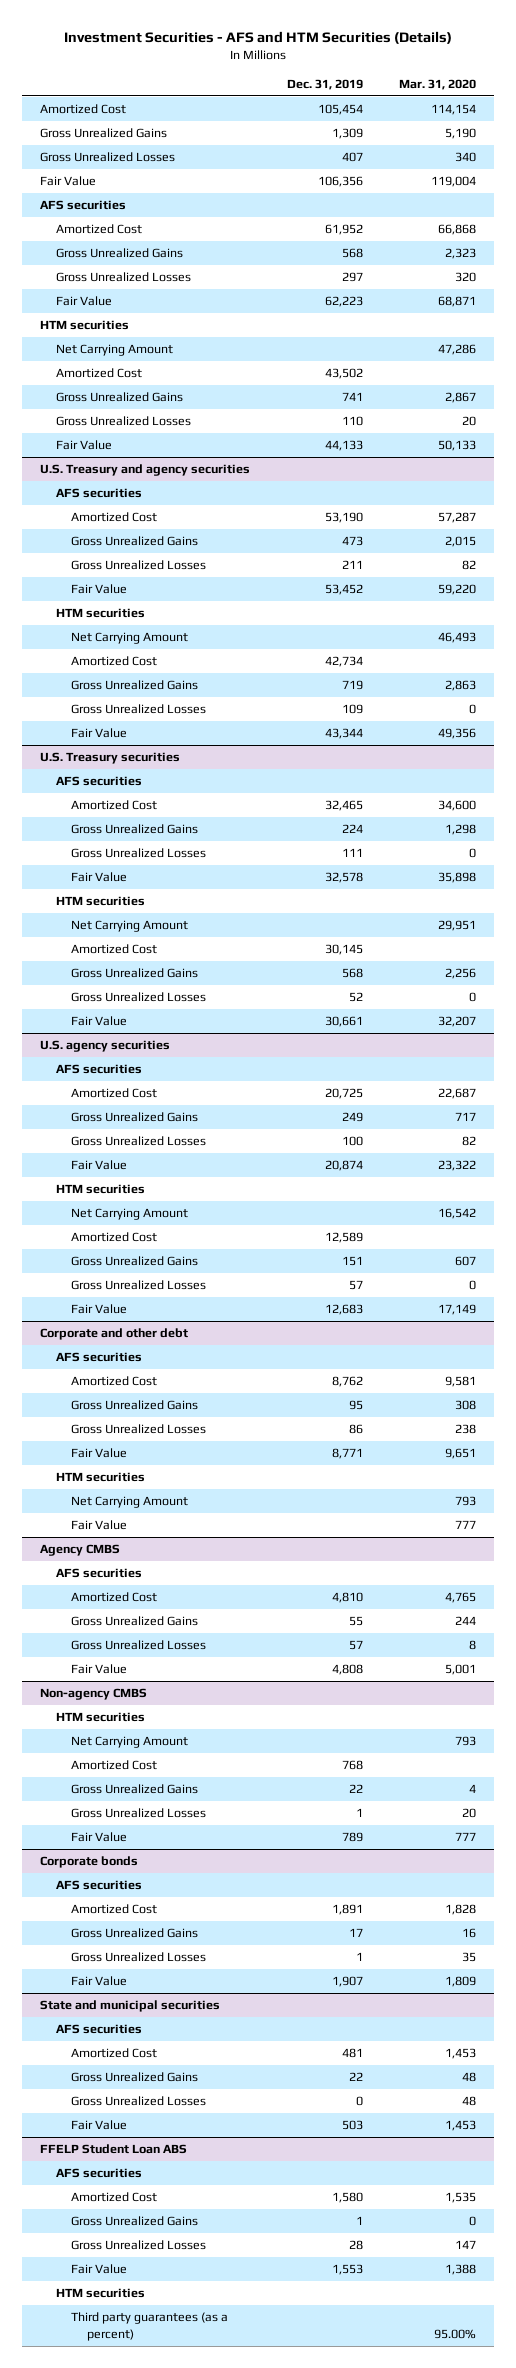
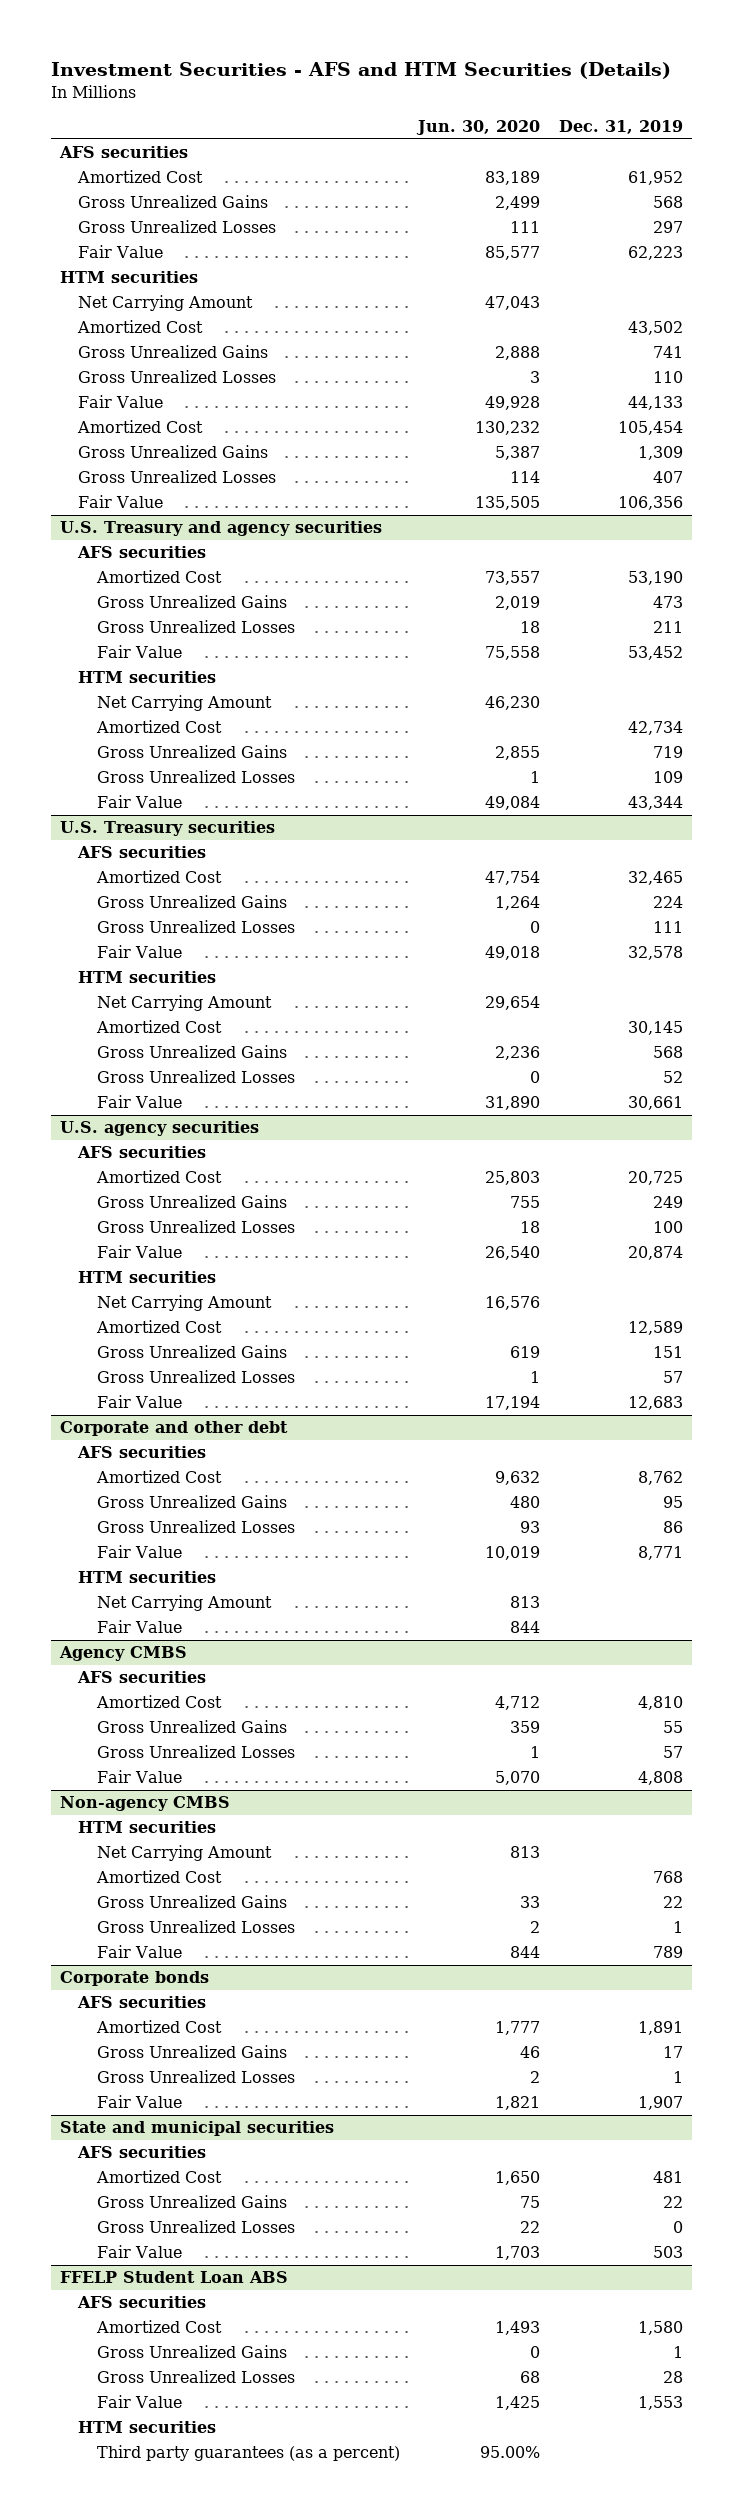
- | Dec. 31, 2019 | Mar. 31, 2020
+ | Jun. 30, 2020 | Dec. 31, 2019
moved down: Amortized Cost | 130,232 | 105,454
moved down: Gross Unrealized Gains | 5,387 | 1,309
moved down: Gross Unrealized Losses | 114 | 407
moved down: Fair Value | 135,505 | 106,356

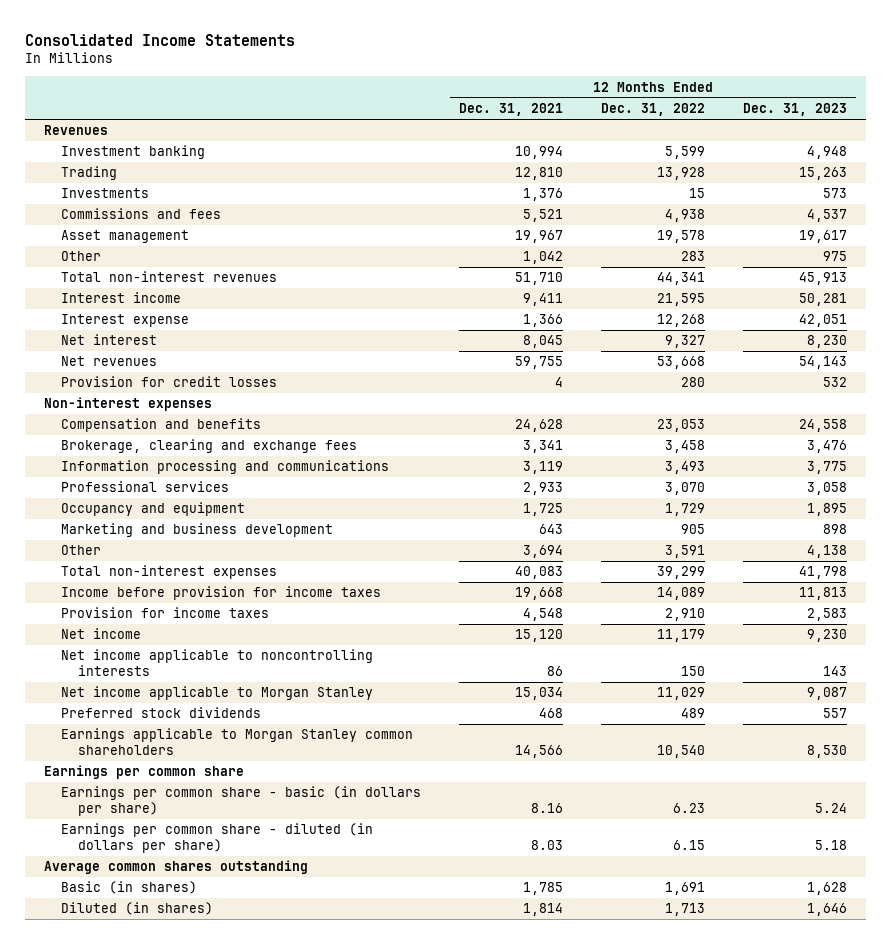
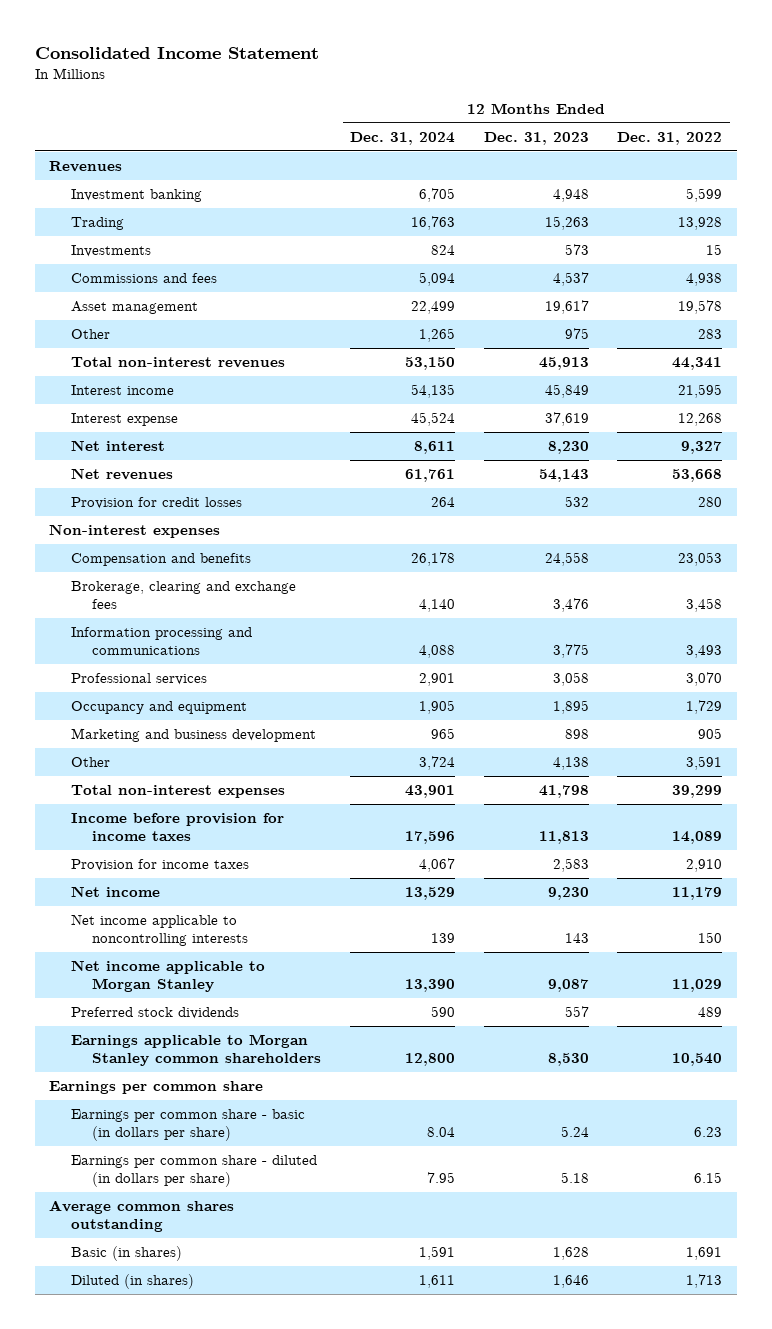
- Consolidated Income Statements
+ Consolidated Income Statement
- | 12 Months Ended Dec. 31, 2021 | 12 Months Ended Dec. 31, 2022 | 12 Months Ended Dec. 31, 2023
+ | 12 Months Ended Dec. 31, 2024 | 12 Months Ended Dec. 31, 2023 | 12 Months Ended Dec. 31, 2022
- Interest income | 9,411 | 21,595 | 50,281
- Interest expense | 1,366 | 12,268 | 42,051
+ Interest income | 54,135 | 45,849 | 21,595
+ Interest expense | 45,524 | 37,619 | 12,268

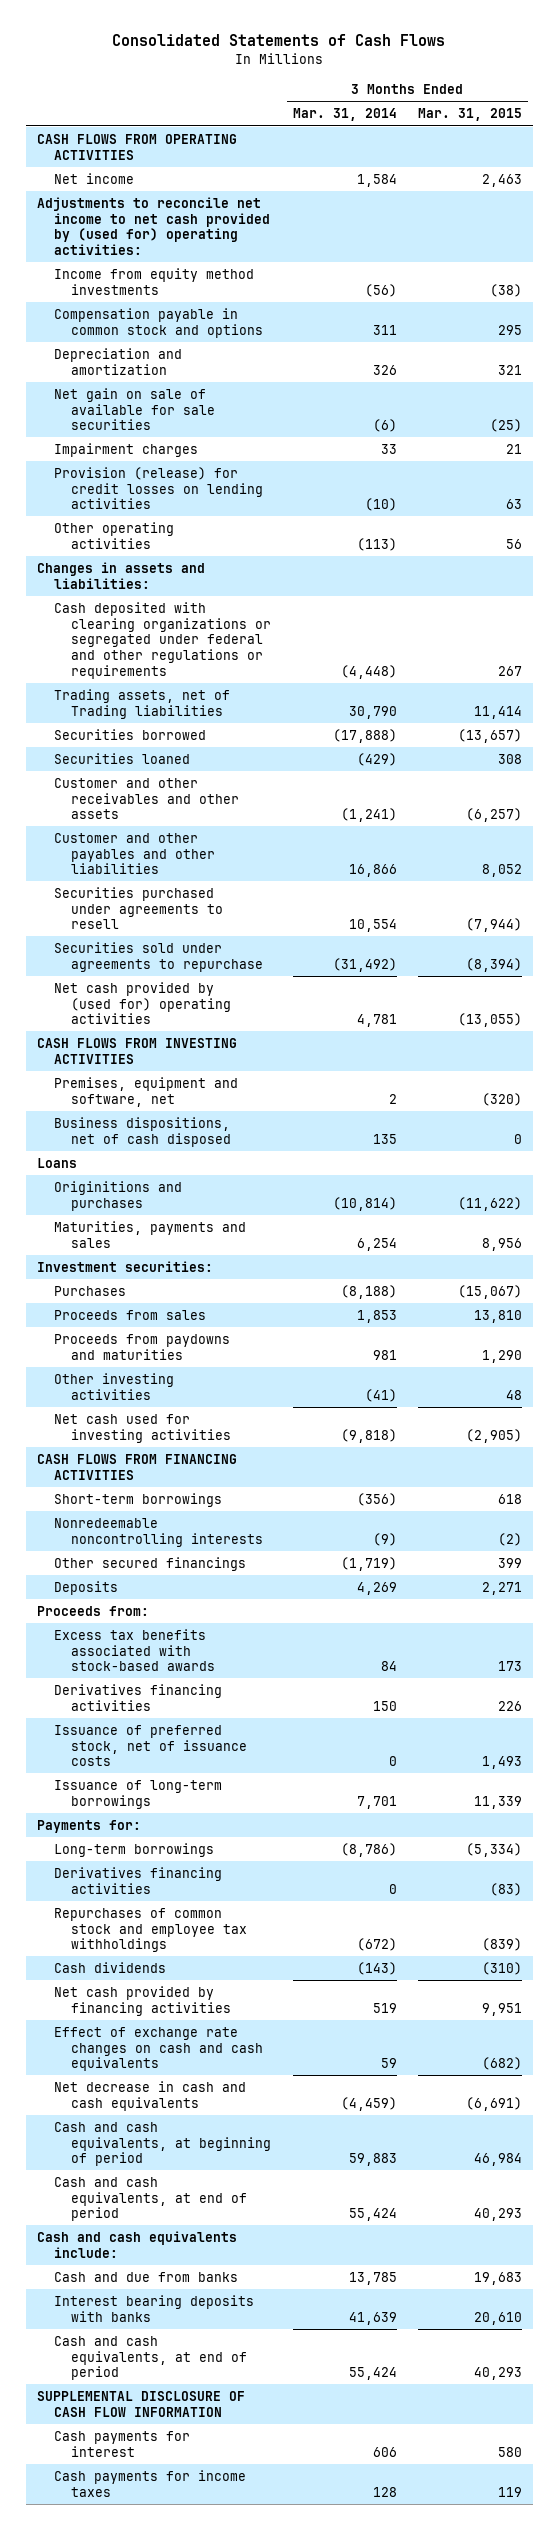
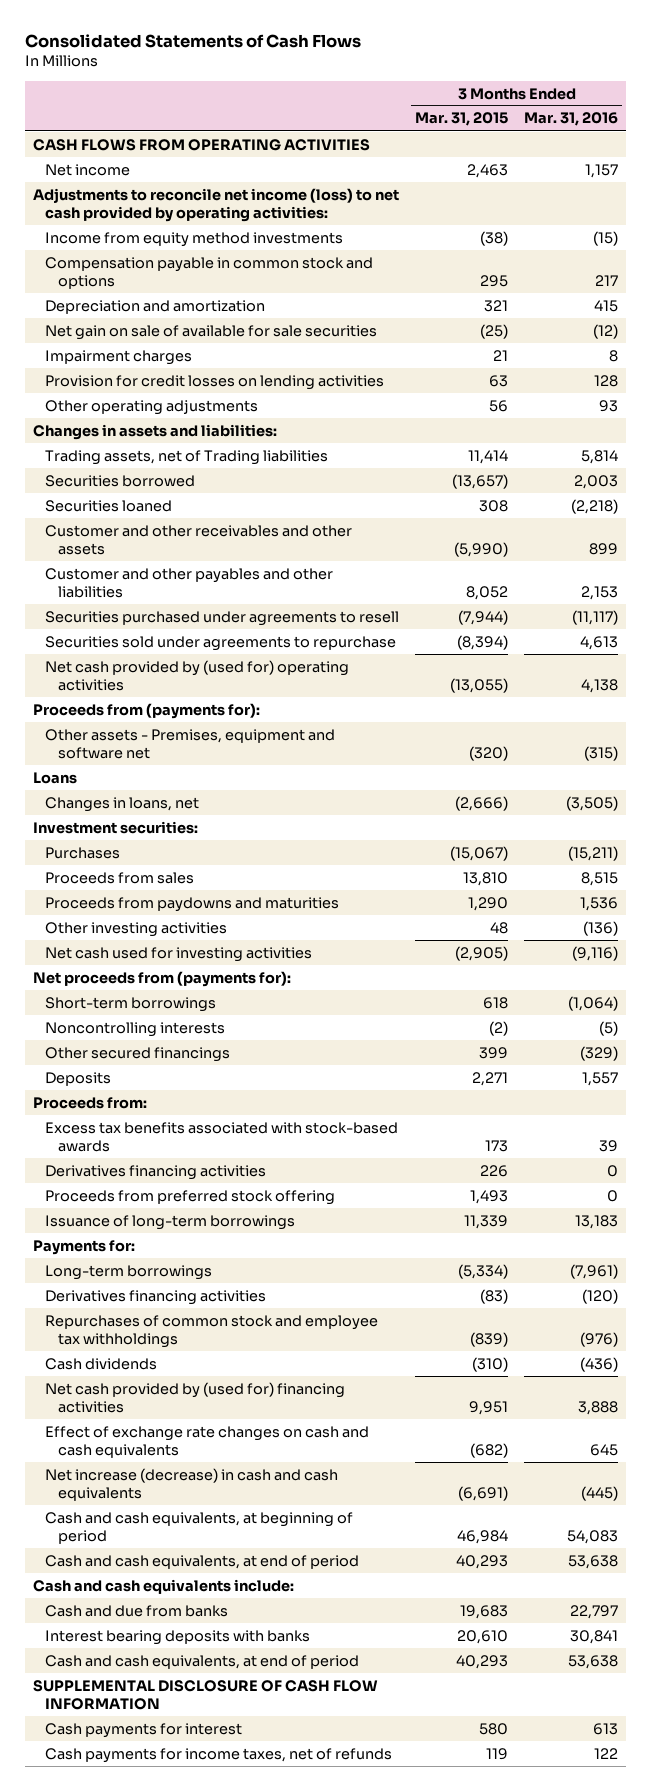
- | 3 Months Ended Mar. 31, 2014 | 3 Months Ended Mar. 31, 2015
+ | 3 Months Ended Mar. 31, 2015 | 3 Months Ended Mar. 31, 2016
- Adjustments to reconcile net income to net cash provided by (used for) operating activities:
+ Adjustments to reconcile net income (loss) to net cash provided by operating activities:
- Provision (release) for credit losses on lending activities | (10) | 63
- Other operating activities | (113) | 56
+ Provision for credit losses on lending activities | 63 | 128
+ Other operating adjustments | 56 | 93
- Cash deposited with clearing organizations or segregated under federal and other regulations or requirements | (4,448) | 267
- Customer and other receivables and other assets | (1,241) | (6,257)
+ Customer and other receivables and other assets | (5,990) | 899
- CASH FLOWS FROM INVESTING ACTIVITIES
- Premises, equipment and software, net | 2 | (320)
- Business dispositions, net of cash disposed | 135 | 0
+ Proceeds from (payments for):
+ Other assets - Premises, equipment and software net | (320) | (315)
- Originitions and purchases | (10,814) | (11,622)
- Maturities, payments and sales | 6,254 | 8,956
+ Changes in loans, net | (2,666) | (3,505)
- CASH FLOWS FROM FINANCING ACTIVITIES
+ Net proceeds from (payments for):
- Nonredeemable noncontrolling interests | (9) | (2)
+ Noncontrolling interests | (2) | (5)
- Issuance of preferred stock, net of issuance costs | 0 | 1,493
+ Proceeds from preferred stock offering | 1,493 | 0
- Net cash provided by financing activities | 519 | 9,951
+ Net cash provided by (used for) financing activities | 9,951 | 3,888
- Net decrease in cash and cash equivalents | (4,459) | (6,691)
+ Net increase (decrease) in cash and cash equivalents | (6,691) | (445)
- Cash payments for income taxes | 128 | 119
+ Cash payments for income taxes, net of refunds | 119 | 122

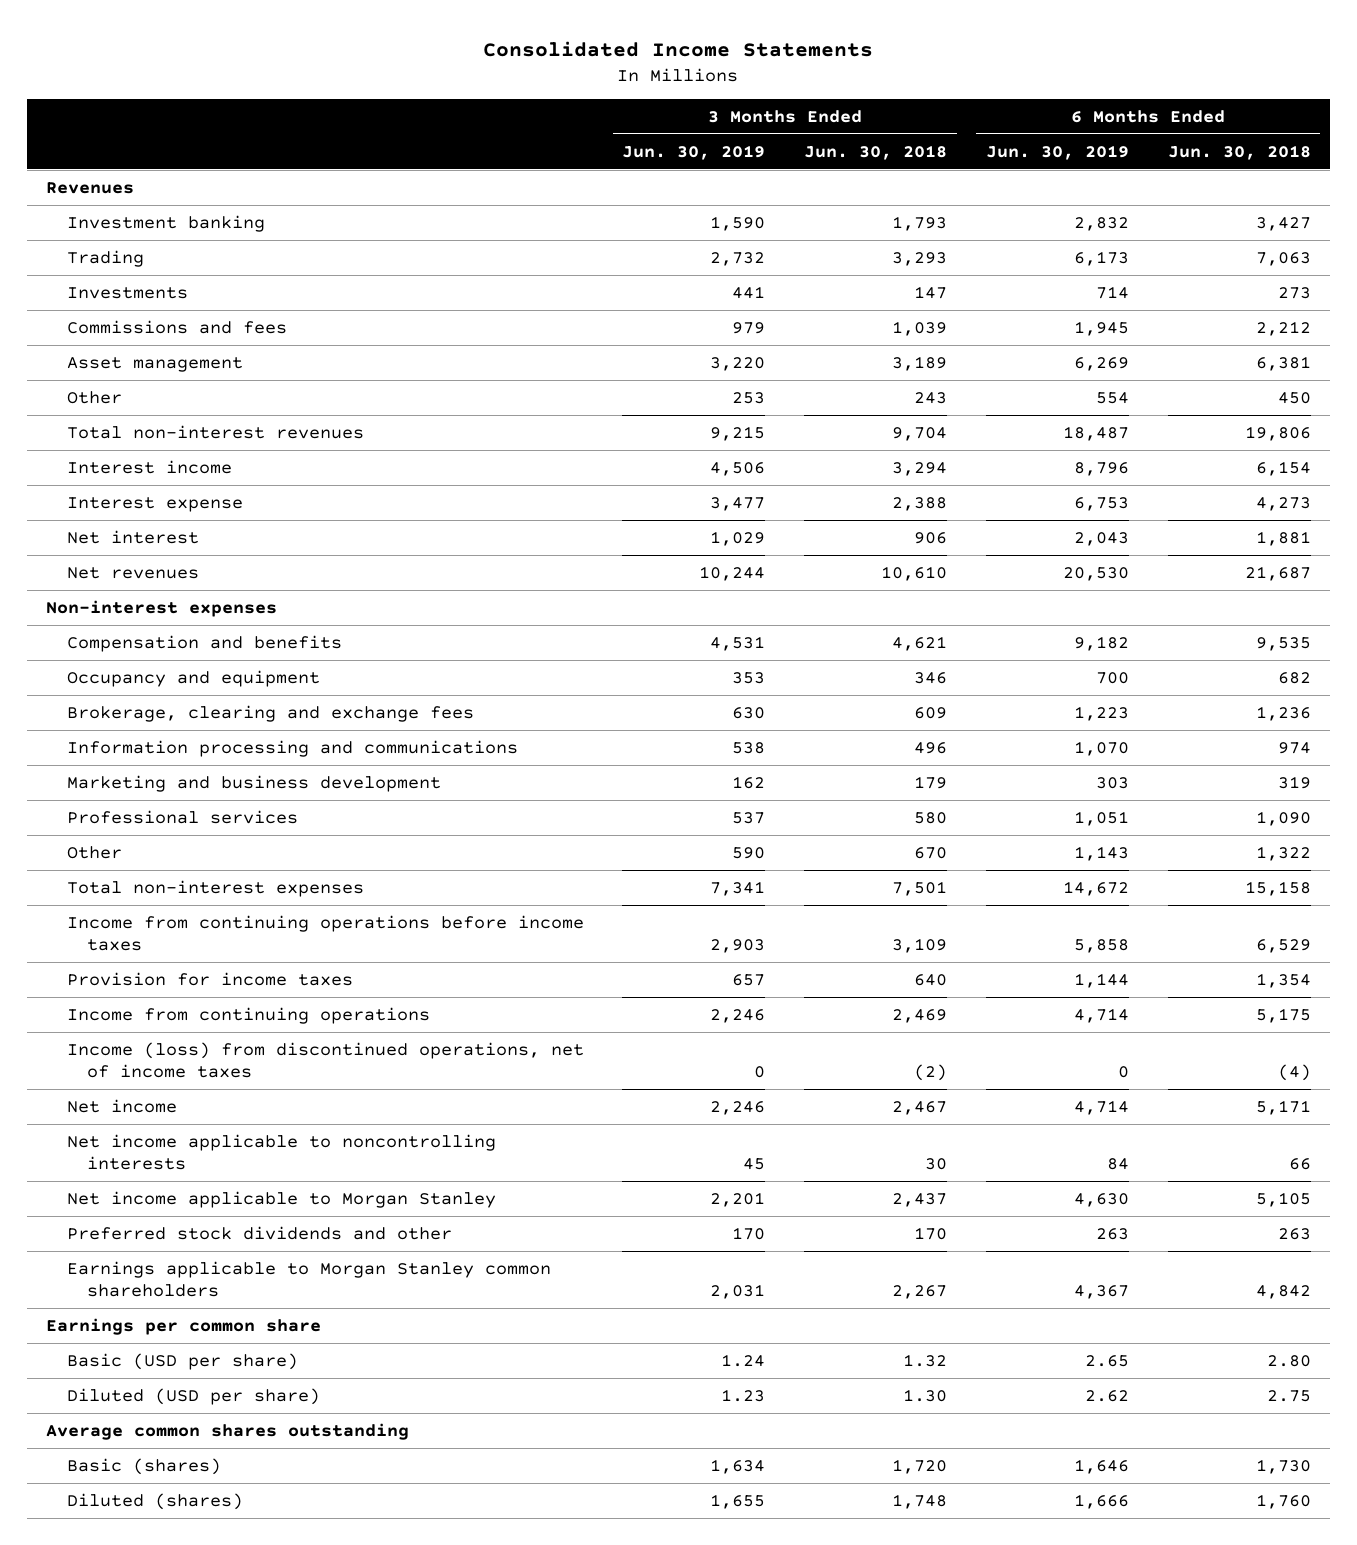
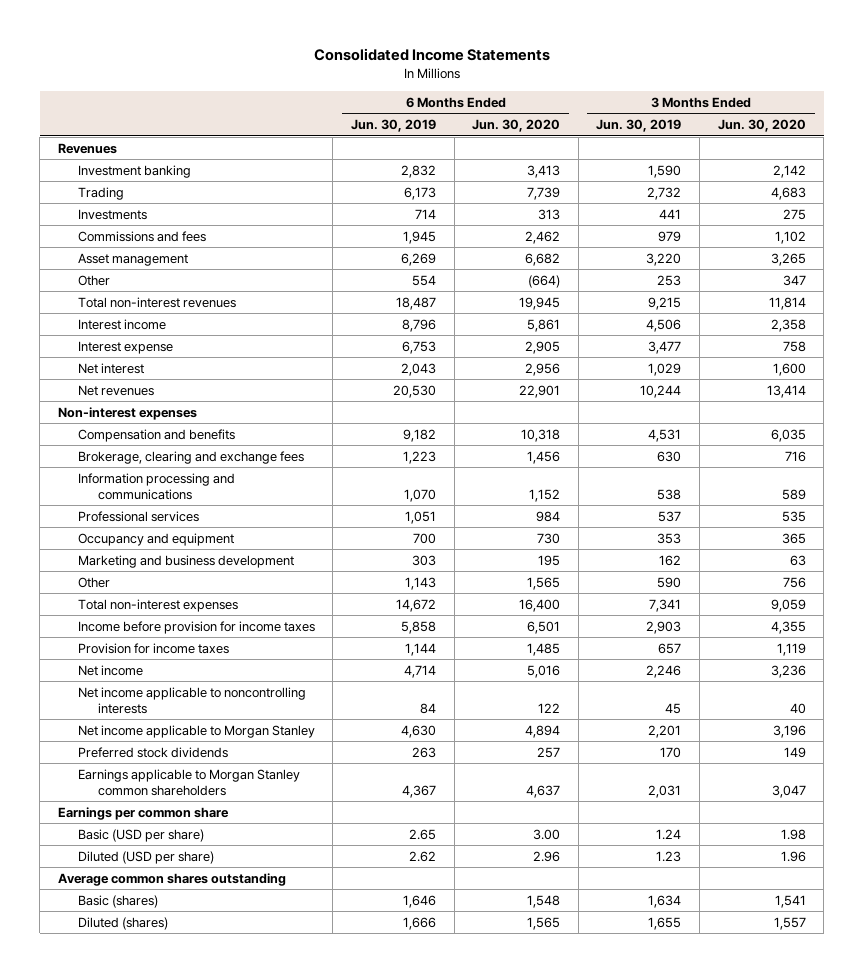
- | 3 Months Ended Jun. 30, 2019 | 3 Months Ended Jun. 30, 2018 | 6 Months Ended Jun. 30, 2019 | 6 Months Ended Jun. 30, 2018
+ | 6 Months Ended Jun. 30, 2019 | 6 Months Ended Jun. 30, 2020 | 3 Months Ended Jun. 30, 2019 | 3 Months Ended Jun. 30, 2020
moved down: Occupancy and equipment | 700 | 730 | 353 | 365
moved down: Marketing and business development | 303 | 195 | 162 | 63
- Income from continuing operations before income taxes | 2,903 | 3,109 | 5,858 | 6,529
+ Income before provision for income taxes | 5,858 | 6,501 | 2,903 | 4,355
- Income from continuing operations | 2,246 | 2,469 | 4,714 | 5,175
- Income (loss) from discontinued operations, net of income taxes | 0 | (2) | 0 | (4)
- Preferred stock dividends and other | 170 | 170 | 263 | 263
+ Preferred stock dividends | 263 | 257 | 170 | 149

